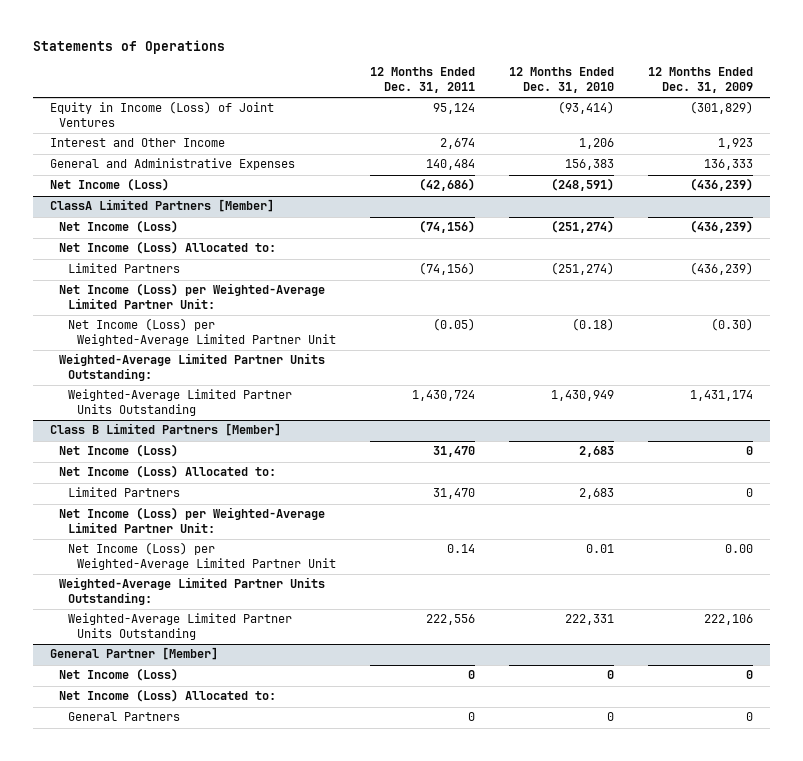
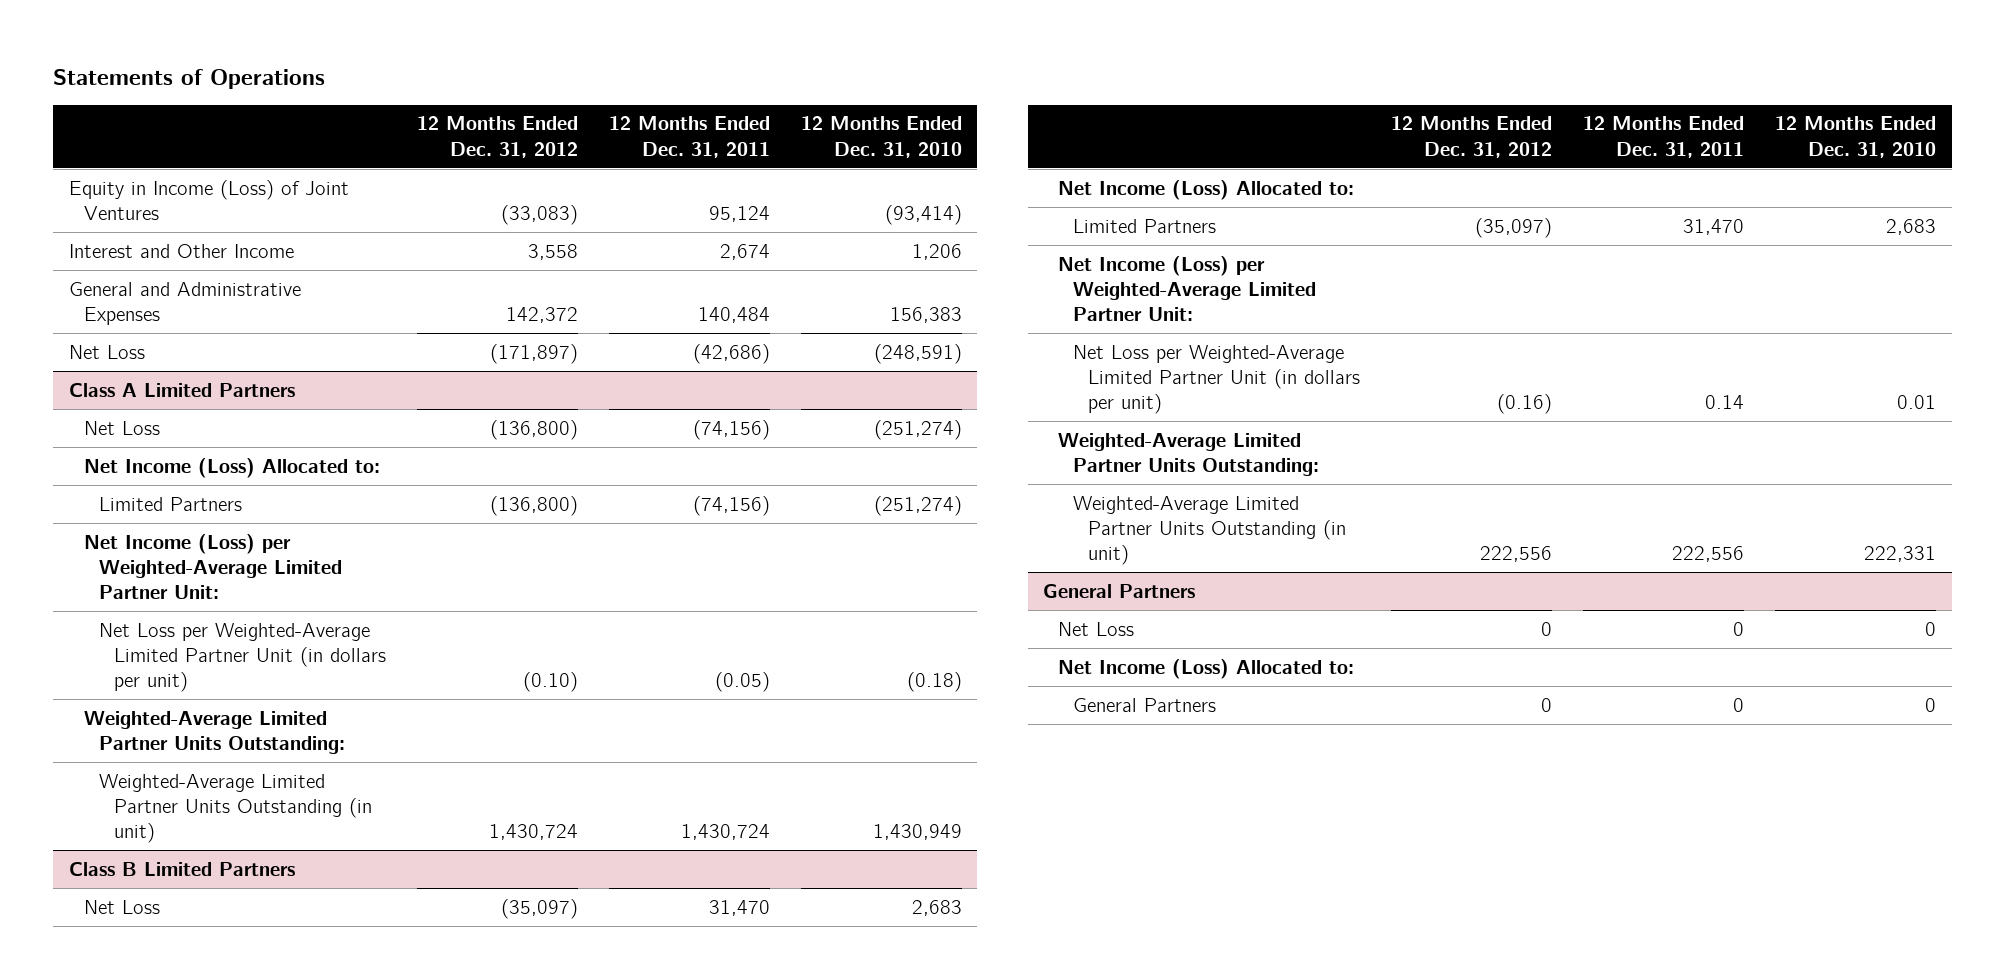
- | 12 Months Ended Dec. 31, 2011 | 12 Months Ended Dec. 31, 2010 | 12 Months Ended Dec. 31, 2009
+ | 12 Months Ended Dec. 31, 2012 | 12 Months Ended Dec. 31, 2011 | 12 Months Ended Dec. 31, 2010
- Net Income (Loss) | (42,686) | (248,591) | (436,239)
- ClassA Limited Partners [Member]
- Net Income (Loss) | (74,156) | (251,274) | (436,239)
+ Net Loss | (171,897) | (42,686) | (248,591)
+ Class A Limited Partners
+ Net Loss | (136,800) | (74,156) | (251,274)
- Net Income (Loss) per Weighted-Average Limited Partner Unit | (0.05) | (0.18) | (0.30)
+ Net Loss per Weighted-Average Limited Partner Unit (in dollars per unit) | (0.10) | (0.05) | (0.18)
- Weighted-Average Limited Partner Units Outstanding | 1,430,724 | 1,430,949 | 1,431,174
- Class B Limited Partners [Member]
- Net Income (Loss) | 31,470 | 2,683 | 0
+ Weighted-Average Limited Partner Units Outstanding (in unit) | 1,430,724 | 1,430,724 | 1,430,949
+ Class B Limited Partners
+ Net Loss | (35,097) | 31,470 | 2,683
- Net Income (Loss) per Weighted-Average Limited Partner Unit | 0.14 | 0.01 | 0.00
+ Net Loss per Weighted-Average Limited Partner Unit (in dollars per unit) | (0.16) | 0.14 | 0.01
- Weighted-Average Limited Partner Units Outstanding | 222,556 | 222,331 | 222,106
- General Partner [Member]
- Net Income (Loss) | 0 | 0 | 0
+ Weighted-Average Limited Partner Units Outstanding (in unit) | 222,556 | 222,556 | 222,331
+ General Partners
+ Net Loss | 0 | 0 | 0

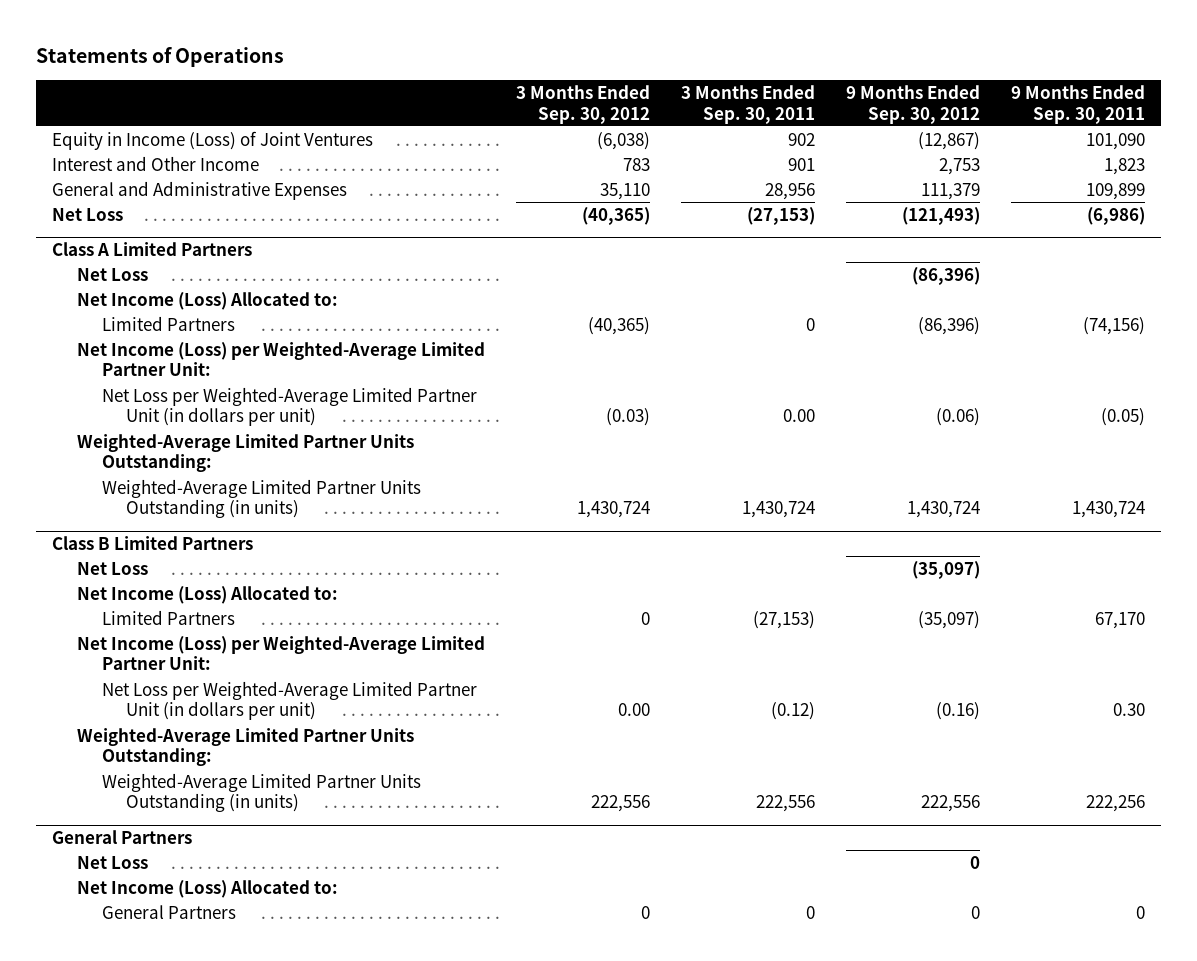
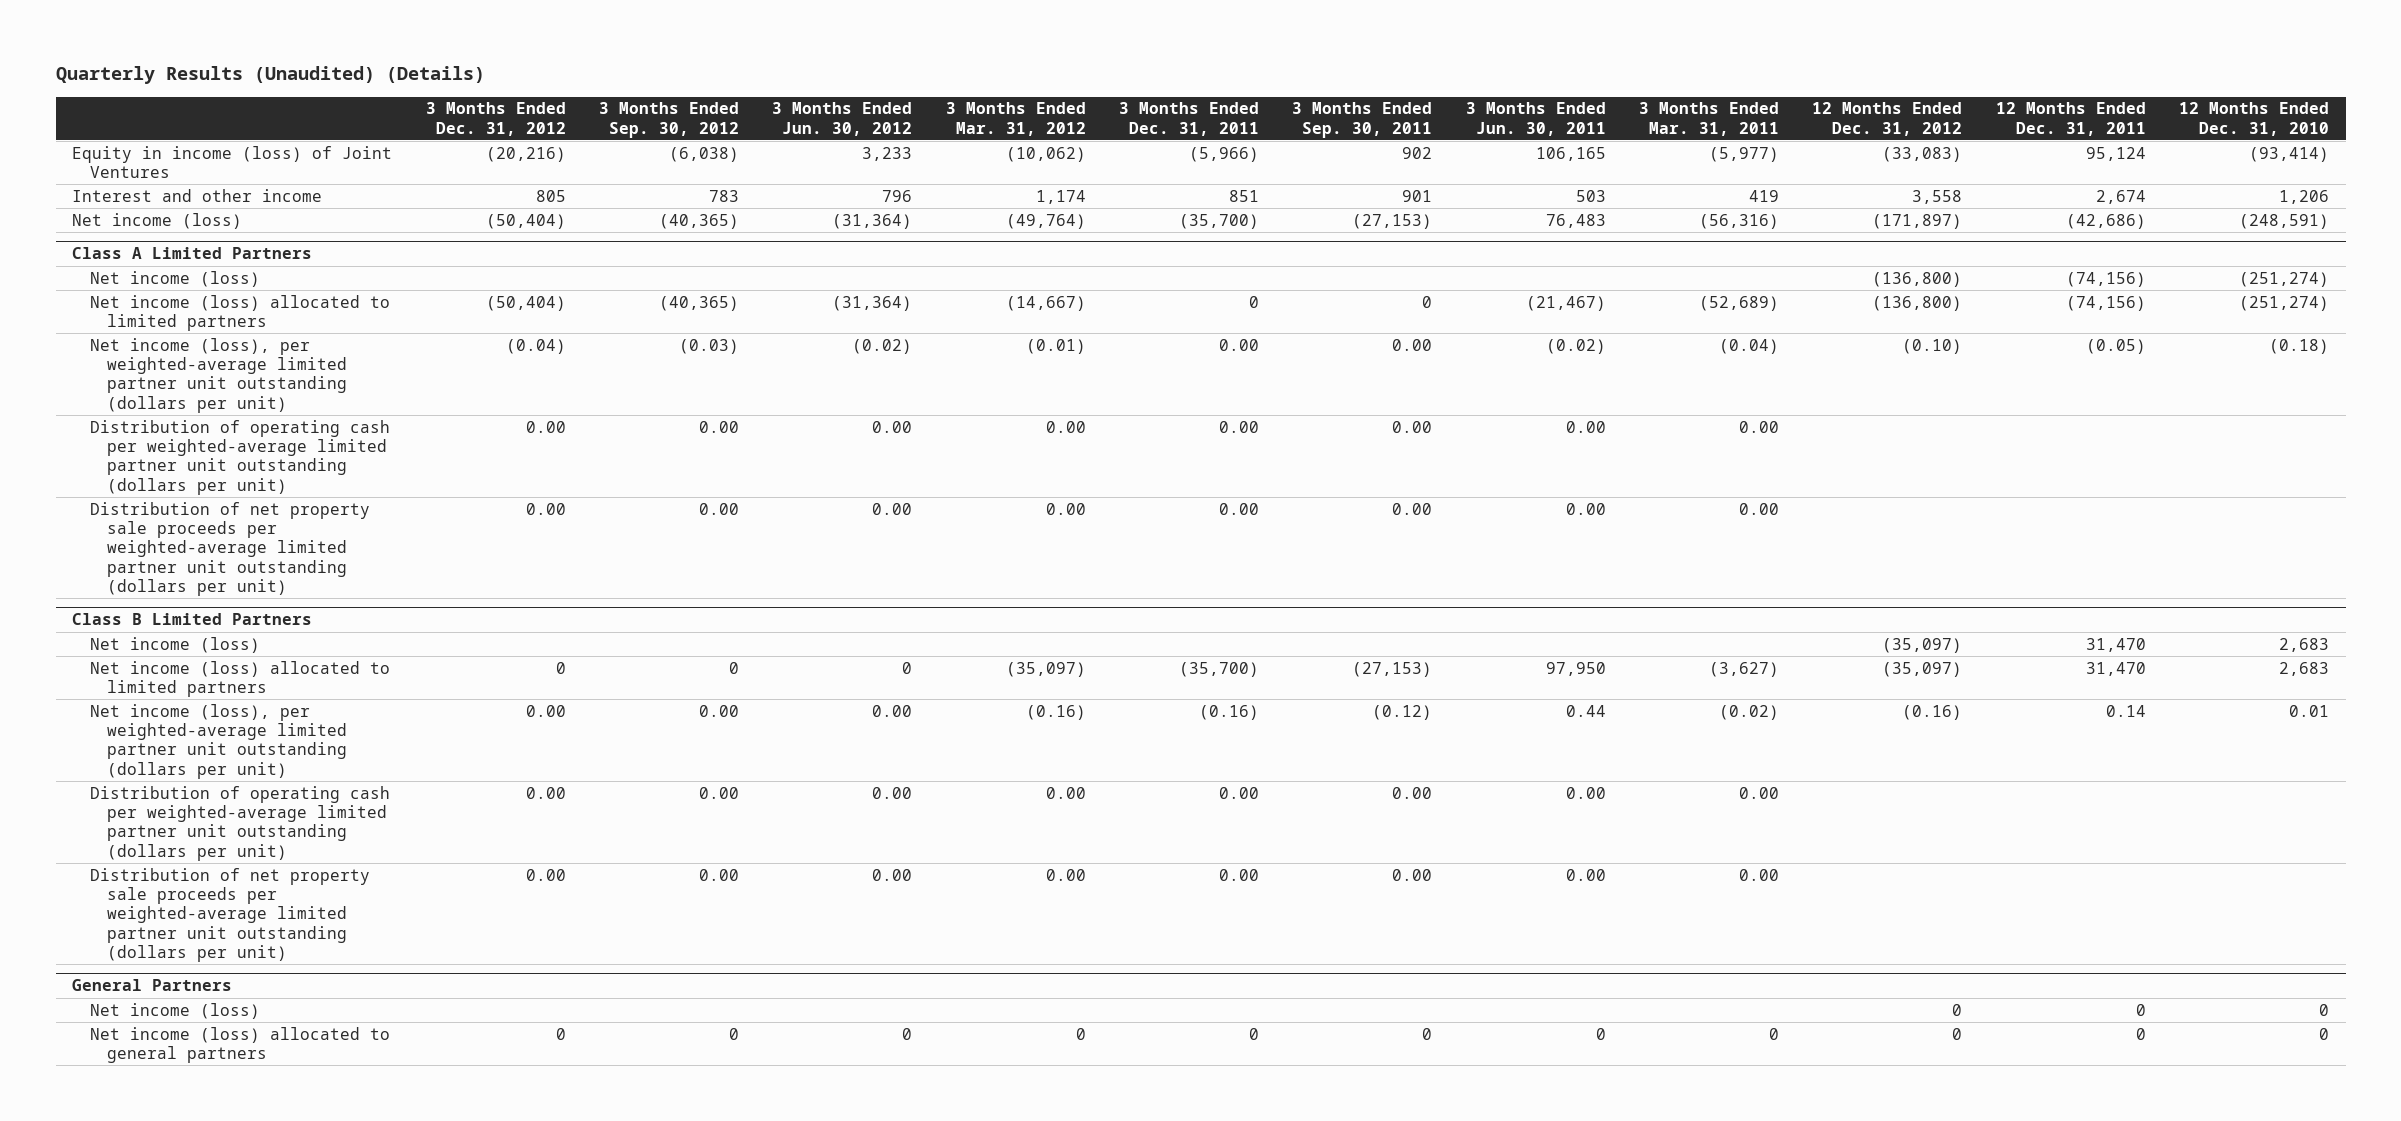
- Statements of Operations
+ Quarterly Results (Unaudited) (Details)
- | 3 Months Ended Sep. 30, 2012 | 3 Months Ended Sep. 30, 2011 | 9 Months Ended Sep. 30, 2012 | 9 Months Ended Sep. 30, 2011
+ | 3 Months Ended Dec. 31, 2012 | 3 Months Ended Sep. 30, 2012 | 3 Months Ended Jun. 30, 2012 | 3 Months Ended Mar. 31, 2012 | 3 Months Ended Dec. 31, 2011 | 3 Months Ended Sep. 30, 2011 | 3 Months Ended Jun. 30, 2011 | 3 Months Ended Mar. 31, 2011 | 12 Months Ended Dec. 31, 2012 | 12 Months Ended Dec. 31, 2011 | 12 Months Ended Dec. 31, 2010
- Equity in Income (Loss) of Joint Ventures | (6,038) | 902 | (12,867) | 101,090
- Interest and Other Income | 783 | 901 | 2,753 | 1,823
- General and Administrative Expenses | 35,110 | 28,956 | 111,379 | 109,899
- Net Loss | (40,365) | (27,153) | (121,493) | (6,986)
+ Equity in income (loss) of Joint Ventures | (20,216) | (6,038) | 3,233 | (10,062) | (5,966) | 902 | 106,165 | (5,977) | (33,083) | 95,124 | (93,414)
+ Interest and other income | 805 | 783 | 796 | 1,174 | 851 | 901 | 503 | 419 | 3,558 | 2,674 | 1,206
+ Net income (loss) | (50,404) | (40,365) | (31,364) | (49,764) | (35,700) | (27,153) | 76,483 | (56,316) | (171,897) | (42,686) | (248,591)
@ Class A Limited Partners
- Net Loss | | | (86,396) |
- Net Income (Loss) Allocated to:
- Limited Partners | (40,365) | 0 | (86,396) | (74,156)
- Net Income (Loss) per Weighted-Average Limited Partner Unit:
- Net Loss per Weighted-Average Limited Partner Unit (in dollars per unit) | (0.03) | 0.00 | (0.06) | (0.05)
- Weighted-Average Limited Partner Units Outstanding:
- Weighted-Average Limited Partner Units Outstanding (in units) | 1,430,724 | 1,430,724 | 1,430,724 | 1,430,724
+ Net income (loss) | | | | | | | | | (136,800) | (74,156) | (251,274)
+ Net income (loss) allocated to limited partners | (50,404) | (40,365) | (31,364) | (14,667) | 0 | 0 | (21,467) | (52,689) | (136,800) | (74,156) | (251,274)
+ Net income (loss), per weighted-average limited partner unit outstanding (dollars per unit) | (0.04) | (0.03) | (0.02) | (0.01) | 0.00 | 0.00 | (0.02) | (0.04) | (0.10) | (0.05) | (0.18)
+ Distribution of operating cash per weighted-average limited partner unit outstanding (dollars per unit) | 0.00 | 0.00 | 0.00 | 0.00 | 0.00 | 0.00 | 0.00 | 0.00 | | |
+ Distribution of net property sale proceeds per weighted-average limited partner unit outstanding (dollars per unit) | 0.00 | 0.00 | 0.00 | 0.00 | 0.00 | 0.00 | 0.00 | 0.00 | | |
@ Class B Limited Partners
- Net Loss | | | (35,097) |
- Net Income (Loss) Allocated to:
- Limited Partners | 0 | (27,153) | (35,097) | 67,170
- Net Income (Loss) per Weighted-Average Limited Partner Unit:
- Net Loss per Weighted-Average Limited Partner Unit (in dollars per unit) | 0.00 | (0.12) | (0.16) | 0.30
- Weighted-Average Limited Partner Units Outstanding:
- Weighted-Average Limited Partner Units Outstanding (in units) | 222,556 | 222,556 | 222,556 | 222,256
+ Net income (loss) | | | | | | | | | (35,097) | 31,470 | 2,683
+ Net income (loss) allocated to limited partners | 0 | 0 | 0 | (35,097) | (35,700) | (27,153) | 97,950 | (3,627) | (35,097) | 31,470 | 2,683
+ Net income (loss), per weighted-average limited partner unit outstanding (dollars per unit) | 0.00 | 0.00 | 0.00 | (0.16) | (0.16) | (0.12) | 0.44 | (0.02) | (0.16) | 0.14 | 0.01
+ Distribution of operating cash per weighted-average limited partner unit outstanding (dollars per unit) | 0.00 | 0.00 | 0.00 | 0.00 | 0.00 | 0.00 | 0.00 | 0.00 | | |
+ Distribution of net property sale proceeds per weighted-average limited partner unit outstanding (dollars per unit) | 0.00 | 0.00 | 0.00 | 0.00 | 0.00 | 0.00 | 0.00 | 0.00 | | |
@ General Partners
- Net Loss | | | 0 |
- Net Income (Loss) Allocated to:
- General Partners | 0 | 0 | 0 | 0
+ Net income (loss) | | | | | | | | | 0 | 0 | 0
+ Net income (loss) allocated to general partners | 0 | 0 | 0 | 0 | 0 | 0 | 0 | 0 | 0 | 0 | 0

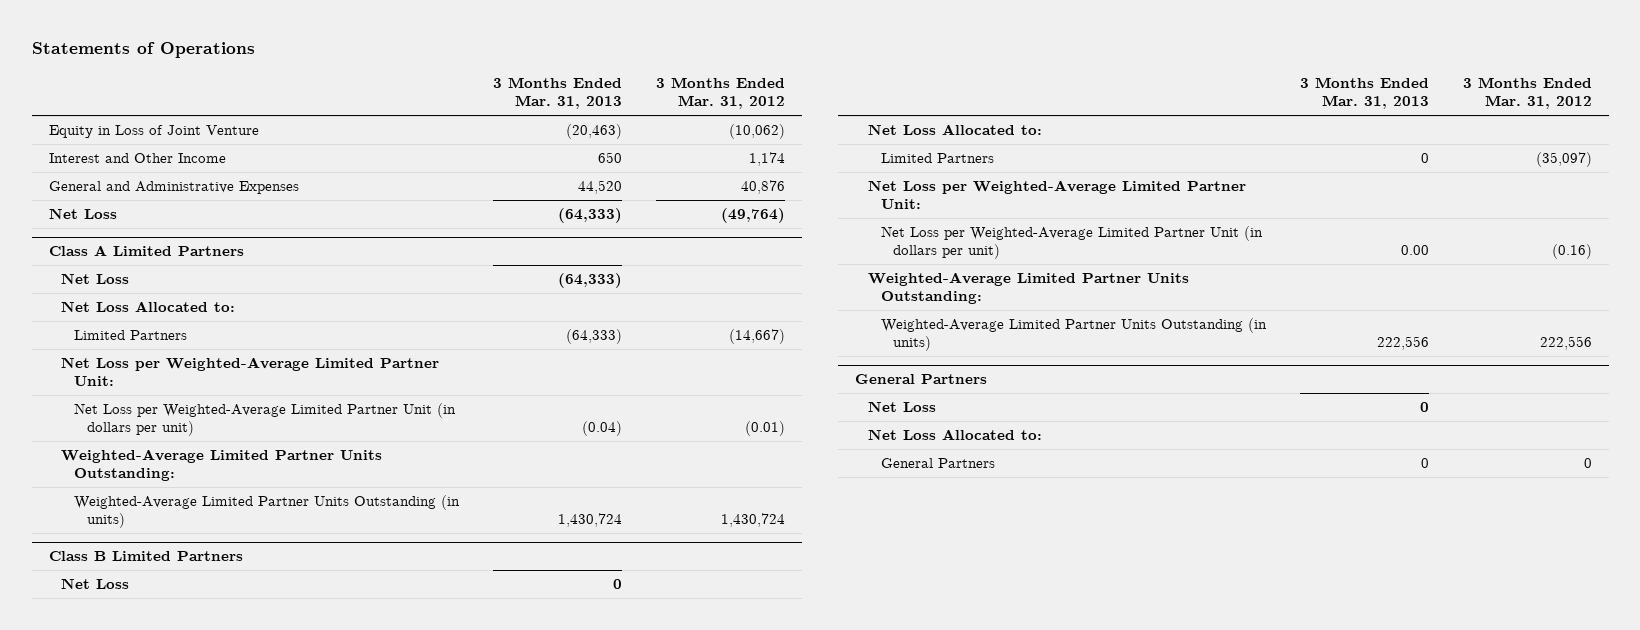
- Quarterly Results (Unaudited) (Details)
+ Statements of Operations
- | 3 Months Ended Dec. 31, 2012 | 3 Months Ended Sep. 30, 2012 | 3 Months Ended Jun. 30, 2012 | 3 Months Ended Mar. 31, 2012 | 3 Months Ended Dec. 31, 2011 | 3 Months Ended Sep. 30, 2011 | 3 Months Ended Jun. 30, 2011 | 3 Months Ended Mar. 31, 2011 | 12 Months Ended Dec. 31, 2012 | 12 Months Ended Dec. 31, 2011 | 12 Months Ended Dec. 31, 2010
+ | 3 Months Ended Mar. 31, 2013 | 3 Months Ended Mar. 31, 2012
- Equity in income (loss) of Joint Ventures | (20,216) | (6,038) | 3,233 | (10,062) | (5,966) | 902 | 106,165 | (5,977) | (33,083) | 95,124 | (93,414)
- Interest and other income | 805 | 783 | 796 | 1,174 | 851 | 901 | 503 | 419 | 3,558 | 2,674 | 1,206
- Net income (loss) | (50,404) | (40,365) | (31,364) | (49,764) | (35,700) | (27,153) | 76,483 | (56,316) | (171,897) | (42,686) | (248,591)
+ Equity in Loss of Joint Venture | (20,463) | (10,062)
+ Interest and Other Income | 650 | 1,174
+ General and Administrative Expenses | 44,520 | 40,876
+ Net Loss | (64,333) | (49,764)
@ Class A Limited Partners
- Net income (loss) | | | | | | | | | (136,800) | (74,156) | (251,274)
- Net income (loss) allocated to limited partners | (50,404) | (40,365) | (31,364) | (14,667) | 0 | 0 | (21,467) | (52,689) | (136,800) | (74,156) | (251,274)
- Net income (loss), per weighted-average limited partner unit outstanding (dollars per unit) | (0.04) | (0.03) | (0.02) | (0.01) | 0.00 | 0.00 | (0.02) | (0.04) | (0.10) | (0.05) | (0.18)
- Distribution of operating cash per weighted-average limited partner unit outstanding (dollars per unit) | 0.00 | 0.00 | 0.00 | 0.00 | 0.00 | 0.00 | 0.00 | 0.00 | | |
- Distribution of net property sale proceeds per weighted-average limited partner unit outstanding (dollars per unit) | 0.00 | 0.00 | 0.00 | 0.00 | 0.00 | 0.00 | 0.00 | 0.00 | | |
+ Net Loss | (64,333) |
+ Net Loss Allocated to:
+ Limited Partners | (64,333) | (14,667)
+ Net Loss per Weighted-Average Limited Partner Unit:
+ Net Loss per Weighted-Average Limited Partner Unit (in dollars per unit) | (0.04) | (0.01)
+ Weighted-Average Limited Partner Units Outstanding:
+ Weighted-Average Limited Partner Units Outstanding (in units) | 1,430,724 | 1,430,724
@ Class B Limited Partners
- Net income (loss) | | | | | | | | | (35,097) | 31,470 | 2,683
- Net income (loss) allocated to limited partners | 0 | 0 | 0 | (35,097) | (35,700) | (27,153) | 97,950 | (3,627) | (35,097) | 31,470 | 2,683
- Net income (loss), per weighted-average limited partner unit outstanding (dollars per unit) | 0.00 | 0.00 | 0.00 | (0.16) | (0.16) | (0.12) | 0.44 | (0.02) | (0.16) | 0.14 | 0.01
- Distribution of operating cash per weighted-average limited partner unit outstanding (dollars per unit) | 0.00 | 0.00 | 0.00 | 0.00 | 0.00 | 0.00 | 0.00 | 0.00 | | |
- Distribution of net property sale proceeds per weighted-average limited partner unit outstanding (dollars per unit) | 0.00 | 0.00 | 0.00 | 0.00 | 0.00 | 0.00 | 0.00 | 0.00 | | |
+ Net Loss | 0 |
+ Net Loss Allocated to:
+ Limited Partners | 0 | (35,097)
+ Net Loss per Weighted-Average Limited Partner Unit:
+ Net Loss per Weighted-Average Limited Partner Unit (in dollars per unit) | 0.00 | (0.16)
+ Weighted-Average Limited Partner Units Outstanding:
+ Weighted-Average Limited Partner Units Outstanding (in units) | 222,556 | 222,556
@ General Partners
- Net income (loss) | | | | | | | | | 0 | 0 | 0
- Net income (loss) allocated to general partners | 0 | 0 | 0 | 0 | 0 | 0 | 0 | 0 | 0 | 0 | 0
+ Net Loss | 0 |
+ Net Loss Allocated to:
+ General Partners | 0 | 0

